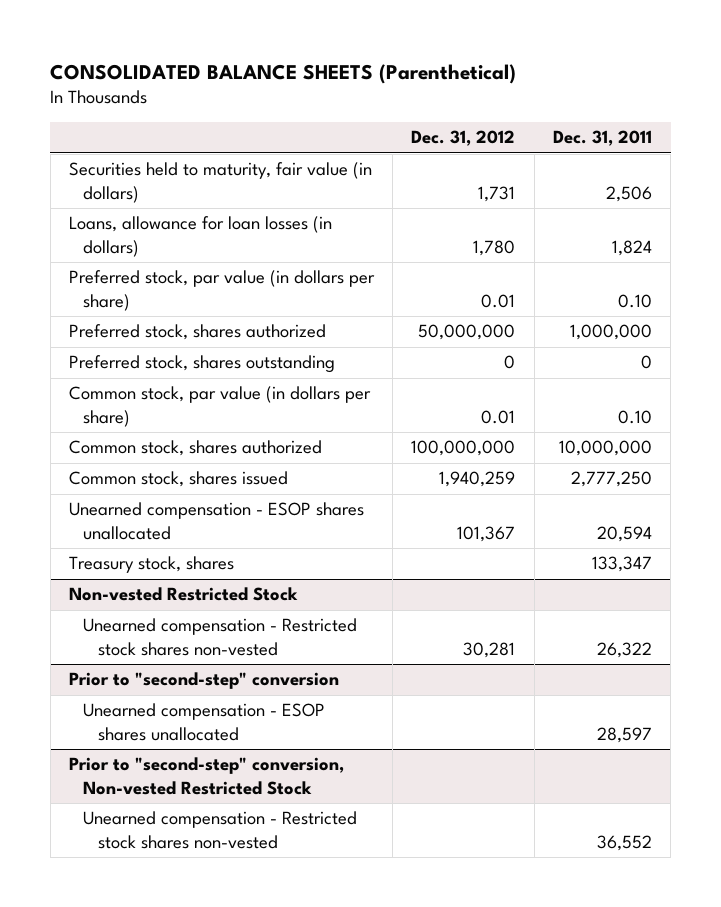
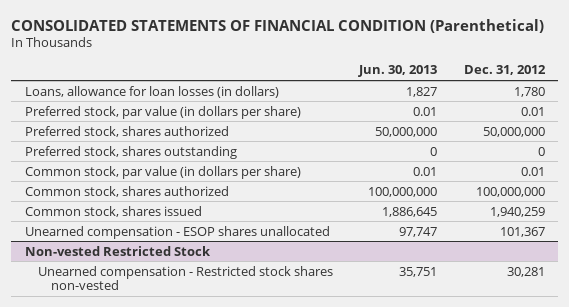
- CONSOLIDATED BALANCE SHEETS (Parenthetical)
+ CONSOLIDATED STATEMENTS OF FINANCIAL CONDITION (Parenthetical)
- | Dec. 31, 2012 | Dec. 31, 2011
+ | Jun. 30, 2013 | Dec. 31, 2012
- Securities held to maturity, fair value (in dollars) | 1,731 | 2,506
- Treasury stock, shares | | 133,347
- Prior to "second-step" conversion
- Unearned compensation - ESOP shares unallocated | | 28,597
- Prior to "second-step" conversion, Non-vested Restricted Stock
- Unearned compensation - Restricted stock shares non-vested | | 36,552

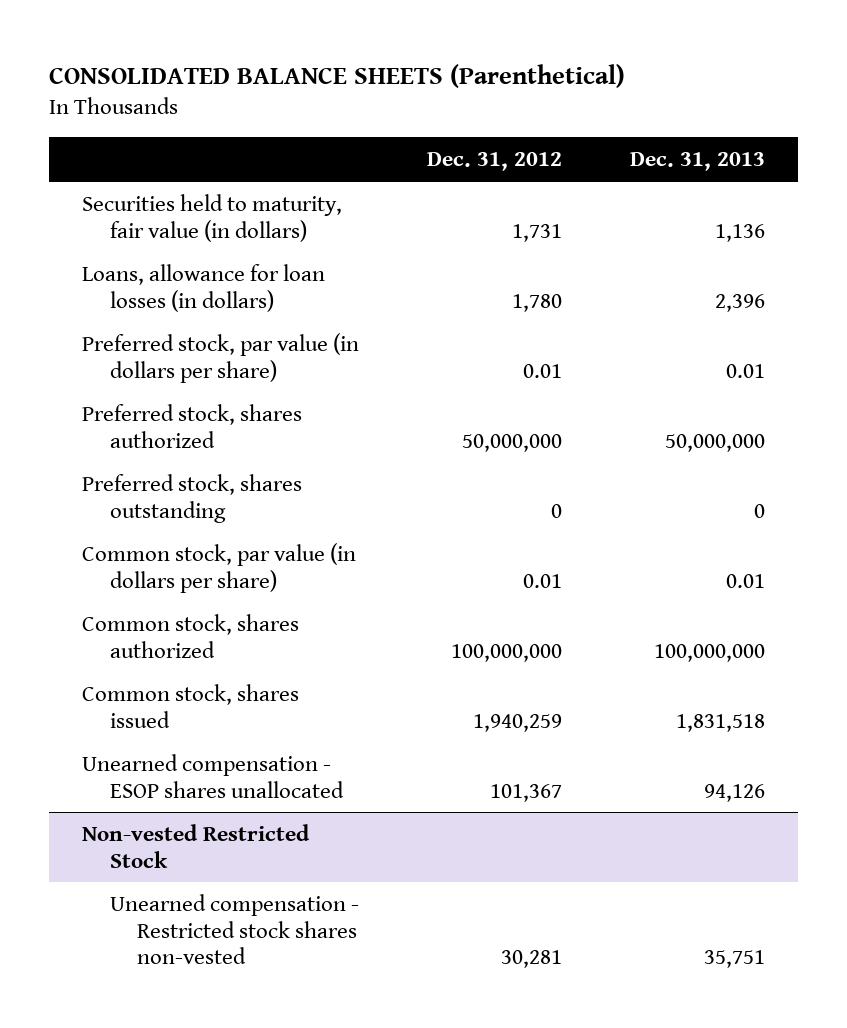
- CONSOLIDATED STATEMENTS OF FINANCIAL CONDITION (Parenthetical)
+ CONSOLIDATED BALANCE SHEETS (Parenthetical)
- | Jun. 30, 2013 | Dec. 31, 2012
+ | Dec. 31, 2012 | Dec. 31, 2013
+ Securities held to maturity, fair value (in dollars) | 1,731 | 1,136

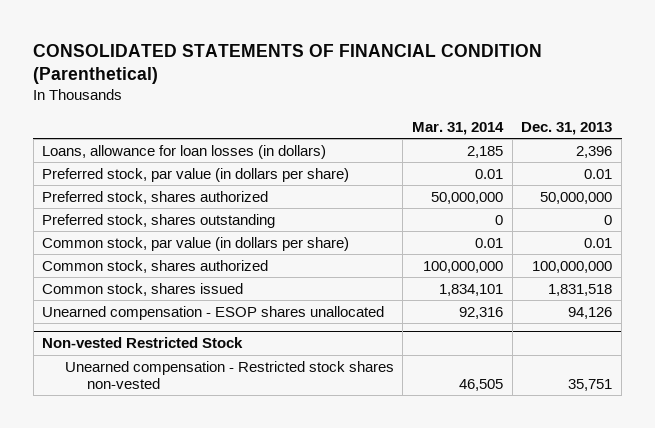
- CONSOLIDATED BALANCE SHEETS (Parenthetical)
+ CONSOLIDATED STATEMENTS OF FINANCIAL CONDITION (Parenthetical)
- | Dec. 31, 2012 | Dec. 31, 2013
+ | Mar. 31, 2014 | Dec. 31, 2013
- Securities held to maturity, fair value (in dollars) | 1,731 | 1,136

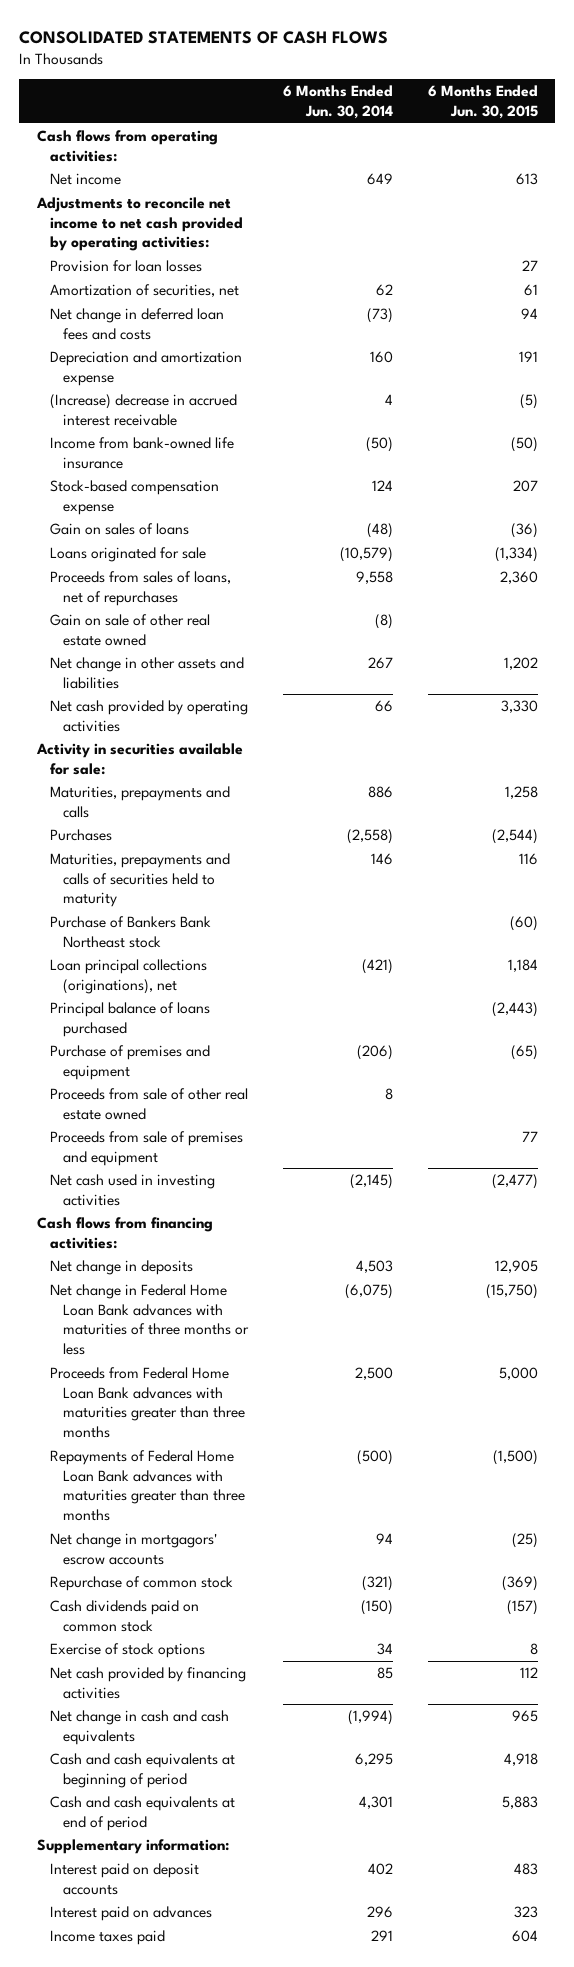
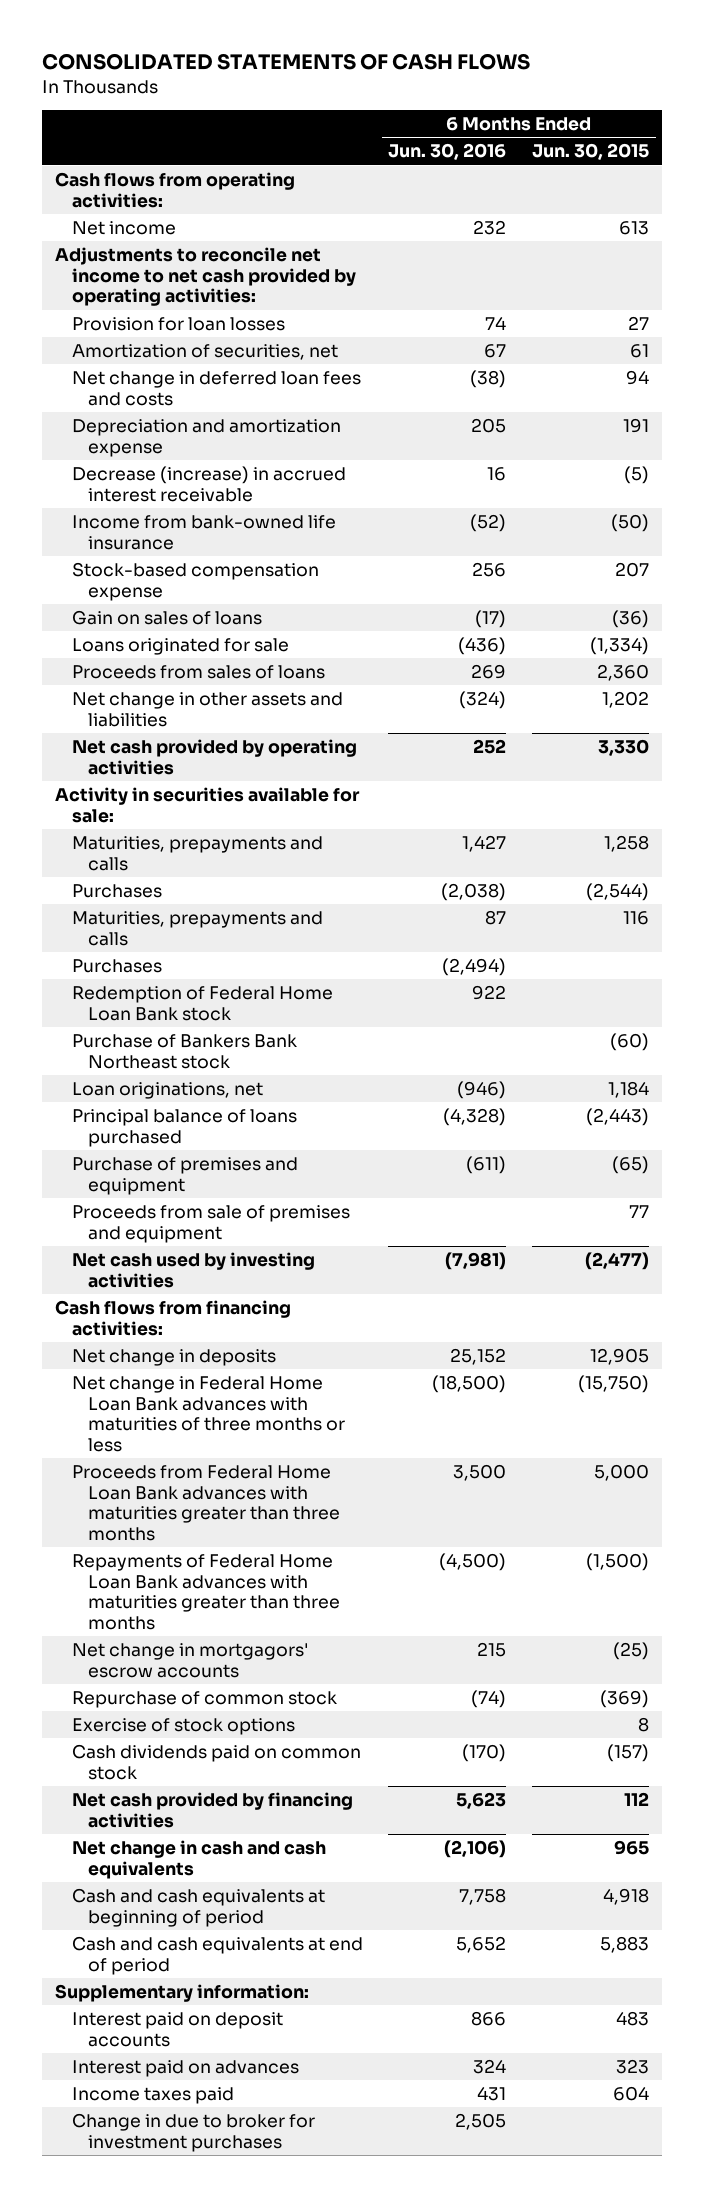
- | 6 Months Ended Jun. 30, 2014 | 6 Months Ended Jun. 30, 2015
+ | 6 Months Ended Jun. 30, 2016 | 6 Months Ended Jun. 30, 2015
- (Increase) decrease in accrued interest receivable | 4 | (5)
+ Decrease (increase) in accrued interest receivable | 16 | (5)
- Proceeds from sales of loans, net of repurchases | 9,558 | 2,360
- Gain on sale of other real estate owned | (8) |
+ Proceeds from sales of loans | 269 | 2,360
- Maturities, prepayments and calls of securities held to maturity | 146 | 116
+ Maturities, prepayments and calls | 87 | 116
+ Purchases | (2,494) |
+ Redemption of Federal Home Loan Bank stock | 922 |
- Loan principal collections (originations), net | (421) | 1,184
+ Loan originations, net | (946) | 1,184
- Proceeds from sale of other real estate owned | 8 |
- Net cash used in investing activities | (2,145) | (2,477)
+ Net cash used by investing activities | (7,981) | (2,477)
moved down: Cash dividends paid on common stock | (170) | (157)
+ Change in due to broker for investment purchases | 2,505 |

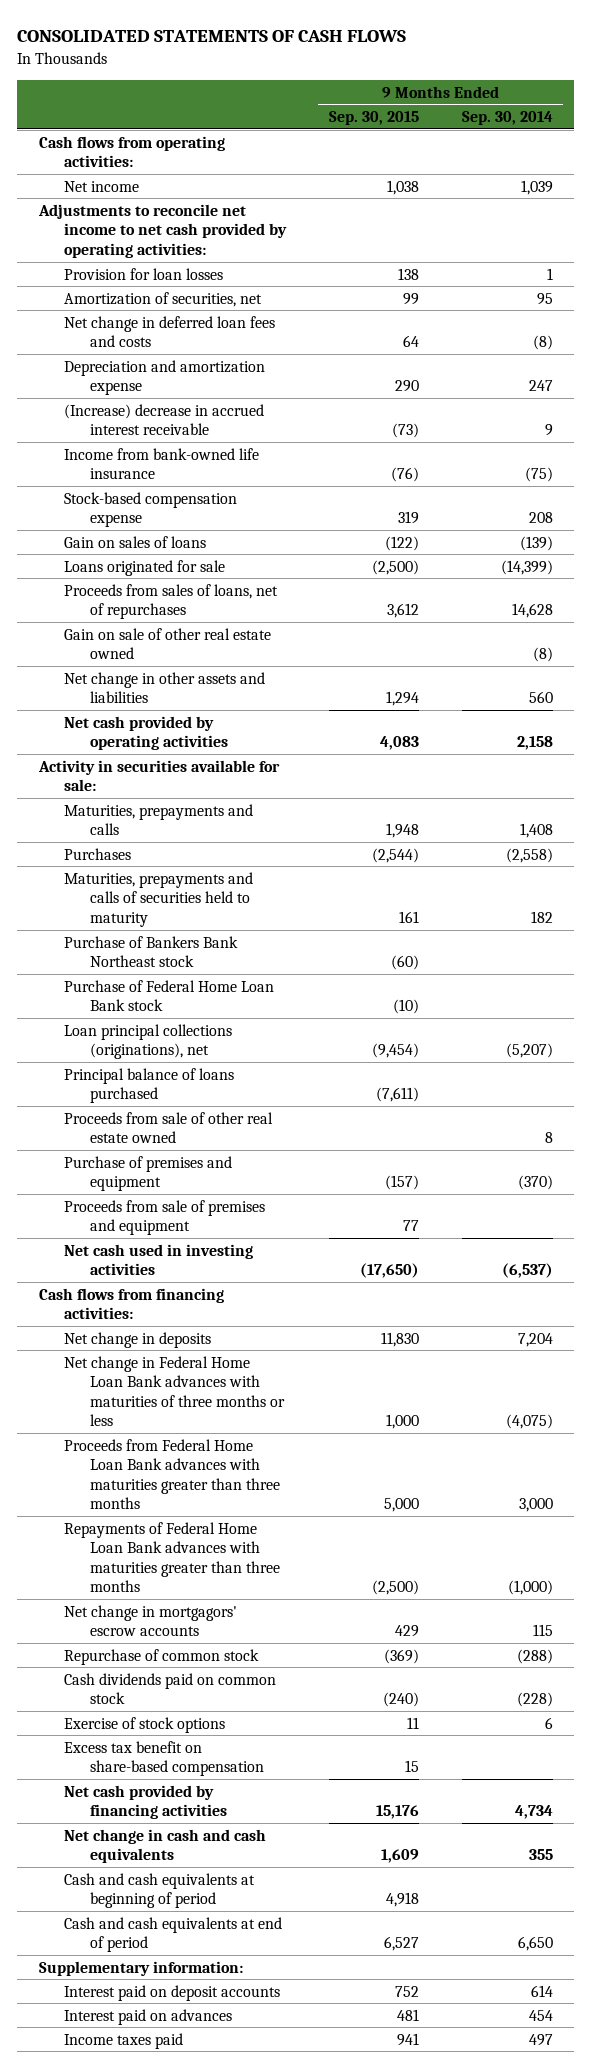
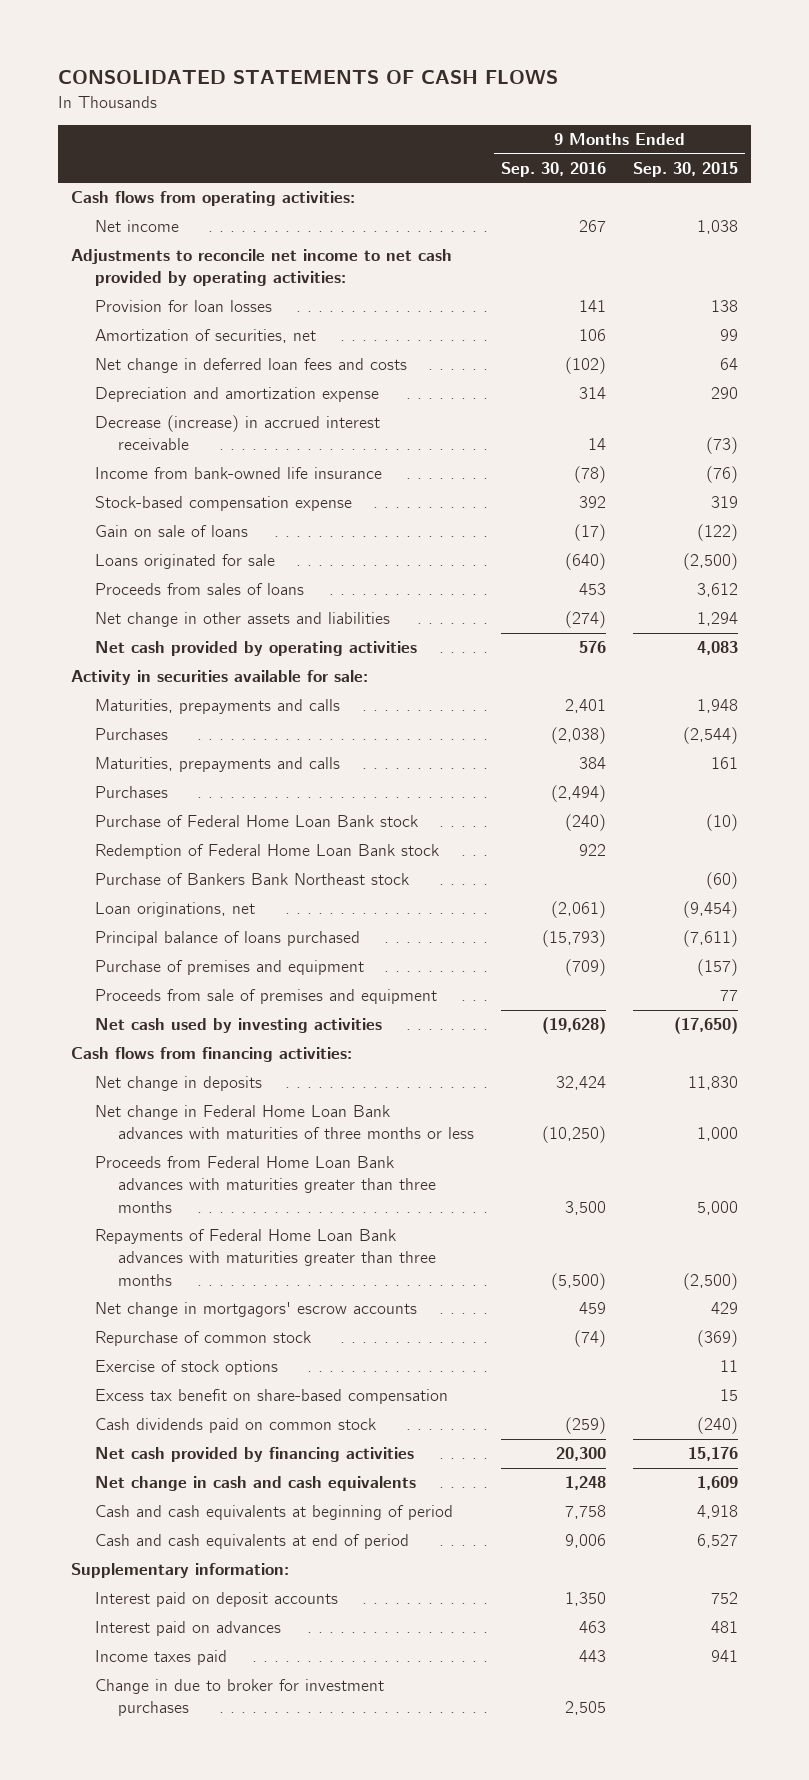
- | 9 Months Ended Sep. 30, 2015 | 9 Months Ended Sep. 30, 2014
+ | 9 Months Ended Sep. 30, 2016 | 9 Months Ended Sep. 30, 2015
- (Increase) decrease in accrued interest receivable | (73) | 9
+ Decrease (increase) in accrued interest receivable | 14 | (73)
- Gain on sales of loans | (122) | (139)
+ Gain on sale of loans | (17) | (122)
- Proceeds from sales of loans, net of repurchases | 3,612 | 14,628
- Gain on sale of other real estate owned | | (8)
+ Proceeds from sales of loans | 453 | 3,612
- Maturities, prepayments and calls of securities held to maturity | 161 | 182
+ Maturities, prepayments and calls | 384 | 161
+ Purchases | (2,494) |
- Loan principal collections (originations), net | (9,454) | (5,207)
+ Redemption of Federal Home Loan Bank stock | 922 |
moved down: Purchase of Bankers Bank Northeast stock | | (60)
+ Loan originations, net | (2,061) | (9,454)
- Proceeds from sale of other real estate owned | | 8
- Net cash used in investing activities | (17,650) | (6,537)
+ Net cash used by investing activities | (19,628) | (17,650)
moved down: Cash dividends paid on common stock | (259) | (240)
+ Change in due to broker for investment purchases | 2,505 |

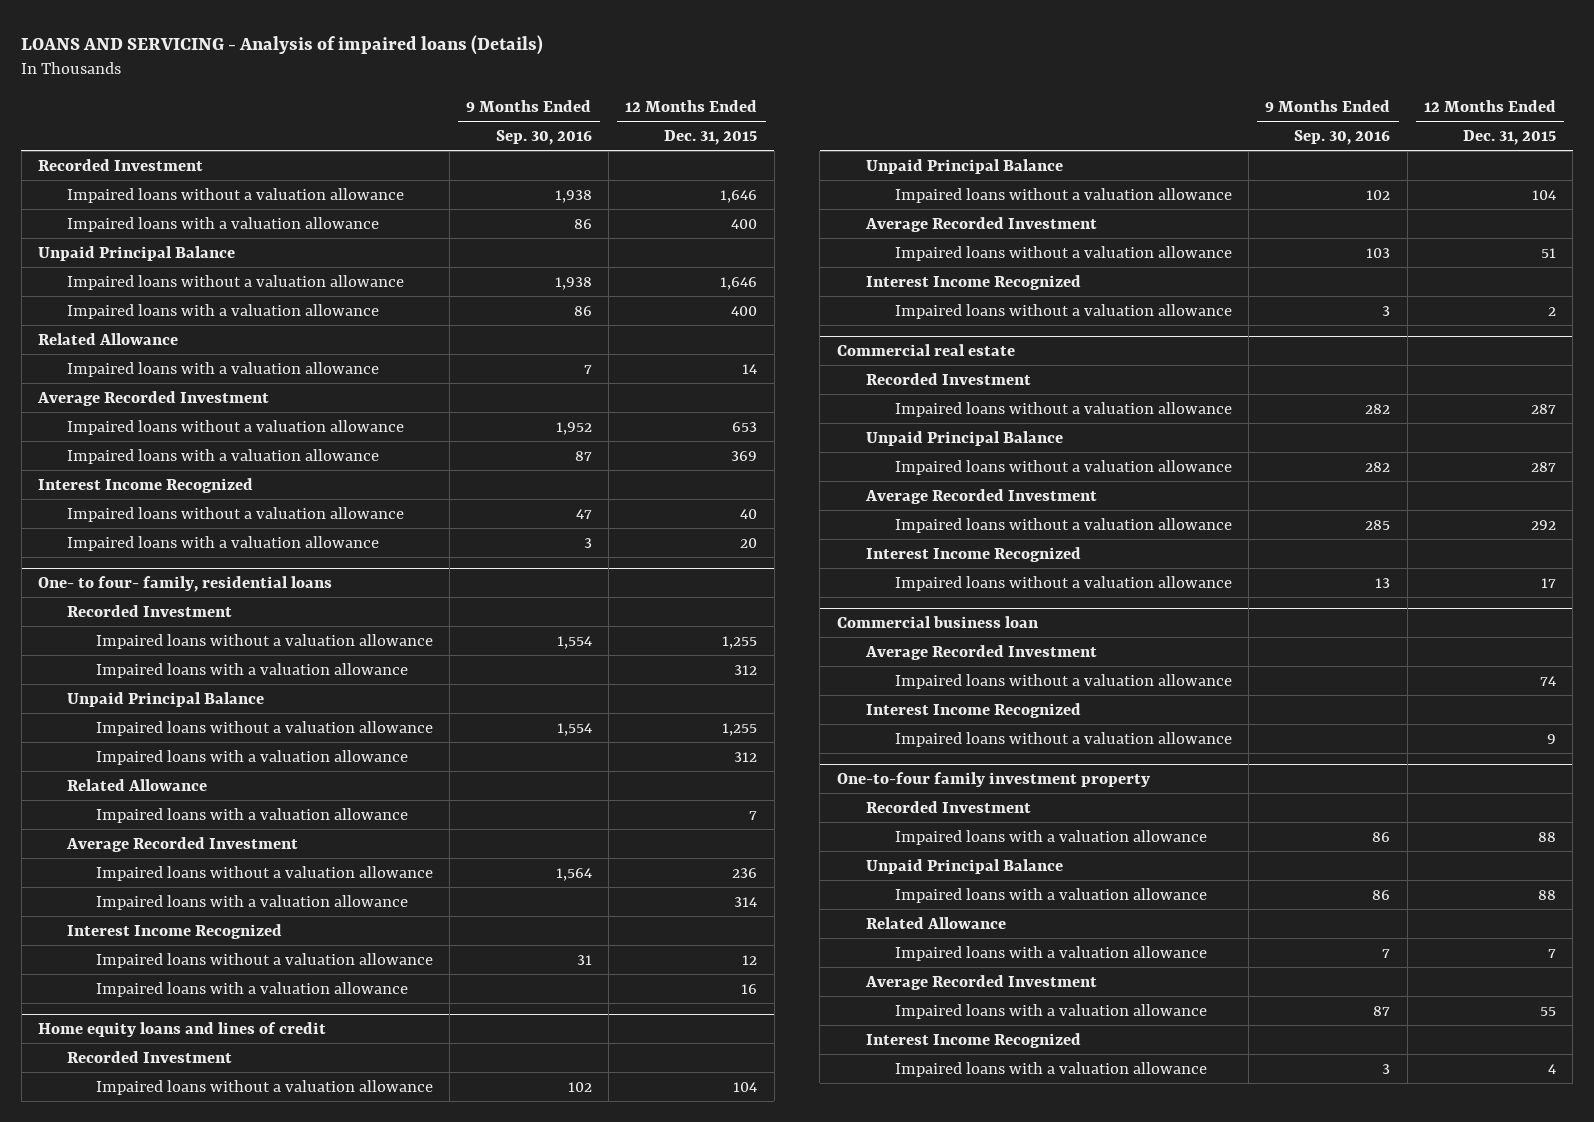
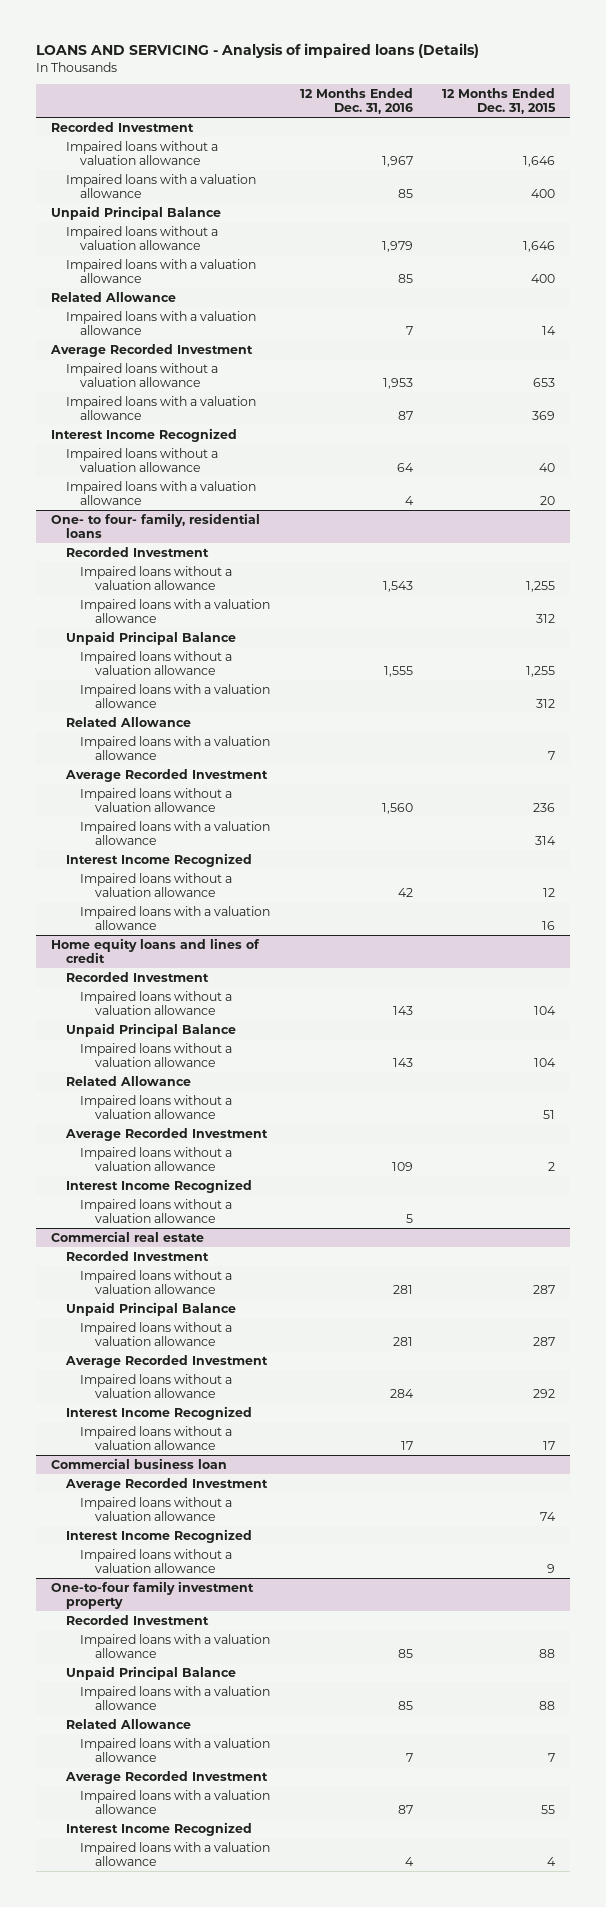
- | 9 Months Ended Sep. 30, 2016 | 12 Months Ended Dec. 31, 2015
+ | 12 Months Ended Dec. 31, 2016 | 12 Months Ended Dec. 31, 2015
@ Home equity loans and lines of credit
+ Related Allowance
moved down: Average Recorded Investment
moved down: Interest Income Recognized
+ Impaired loans without a valuation allowance | 5 |

